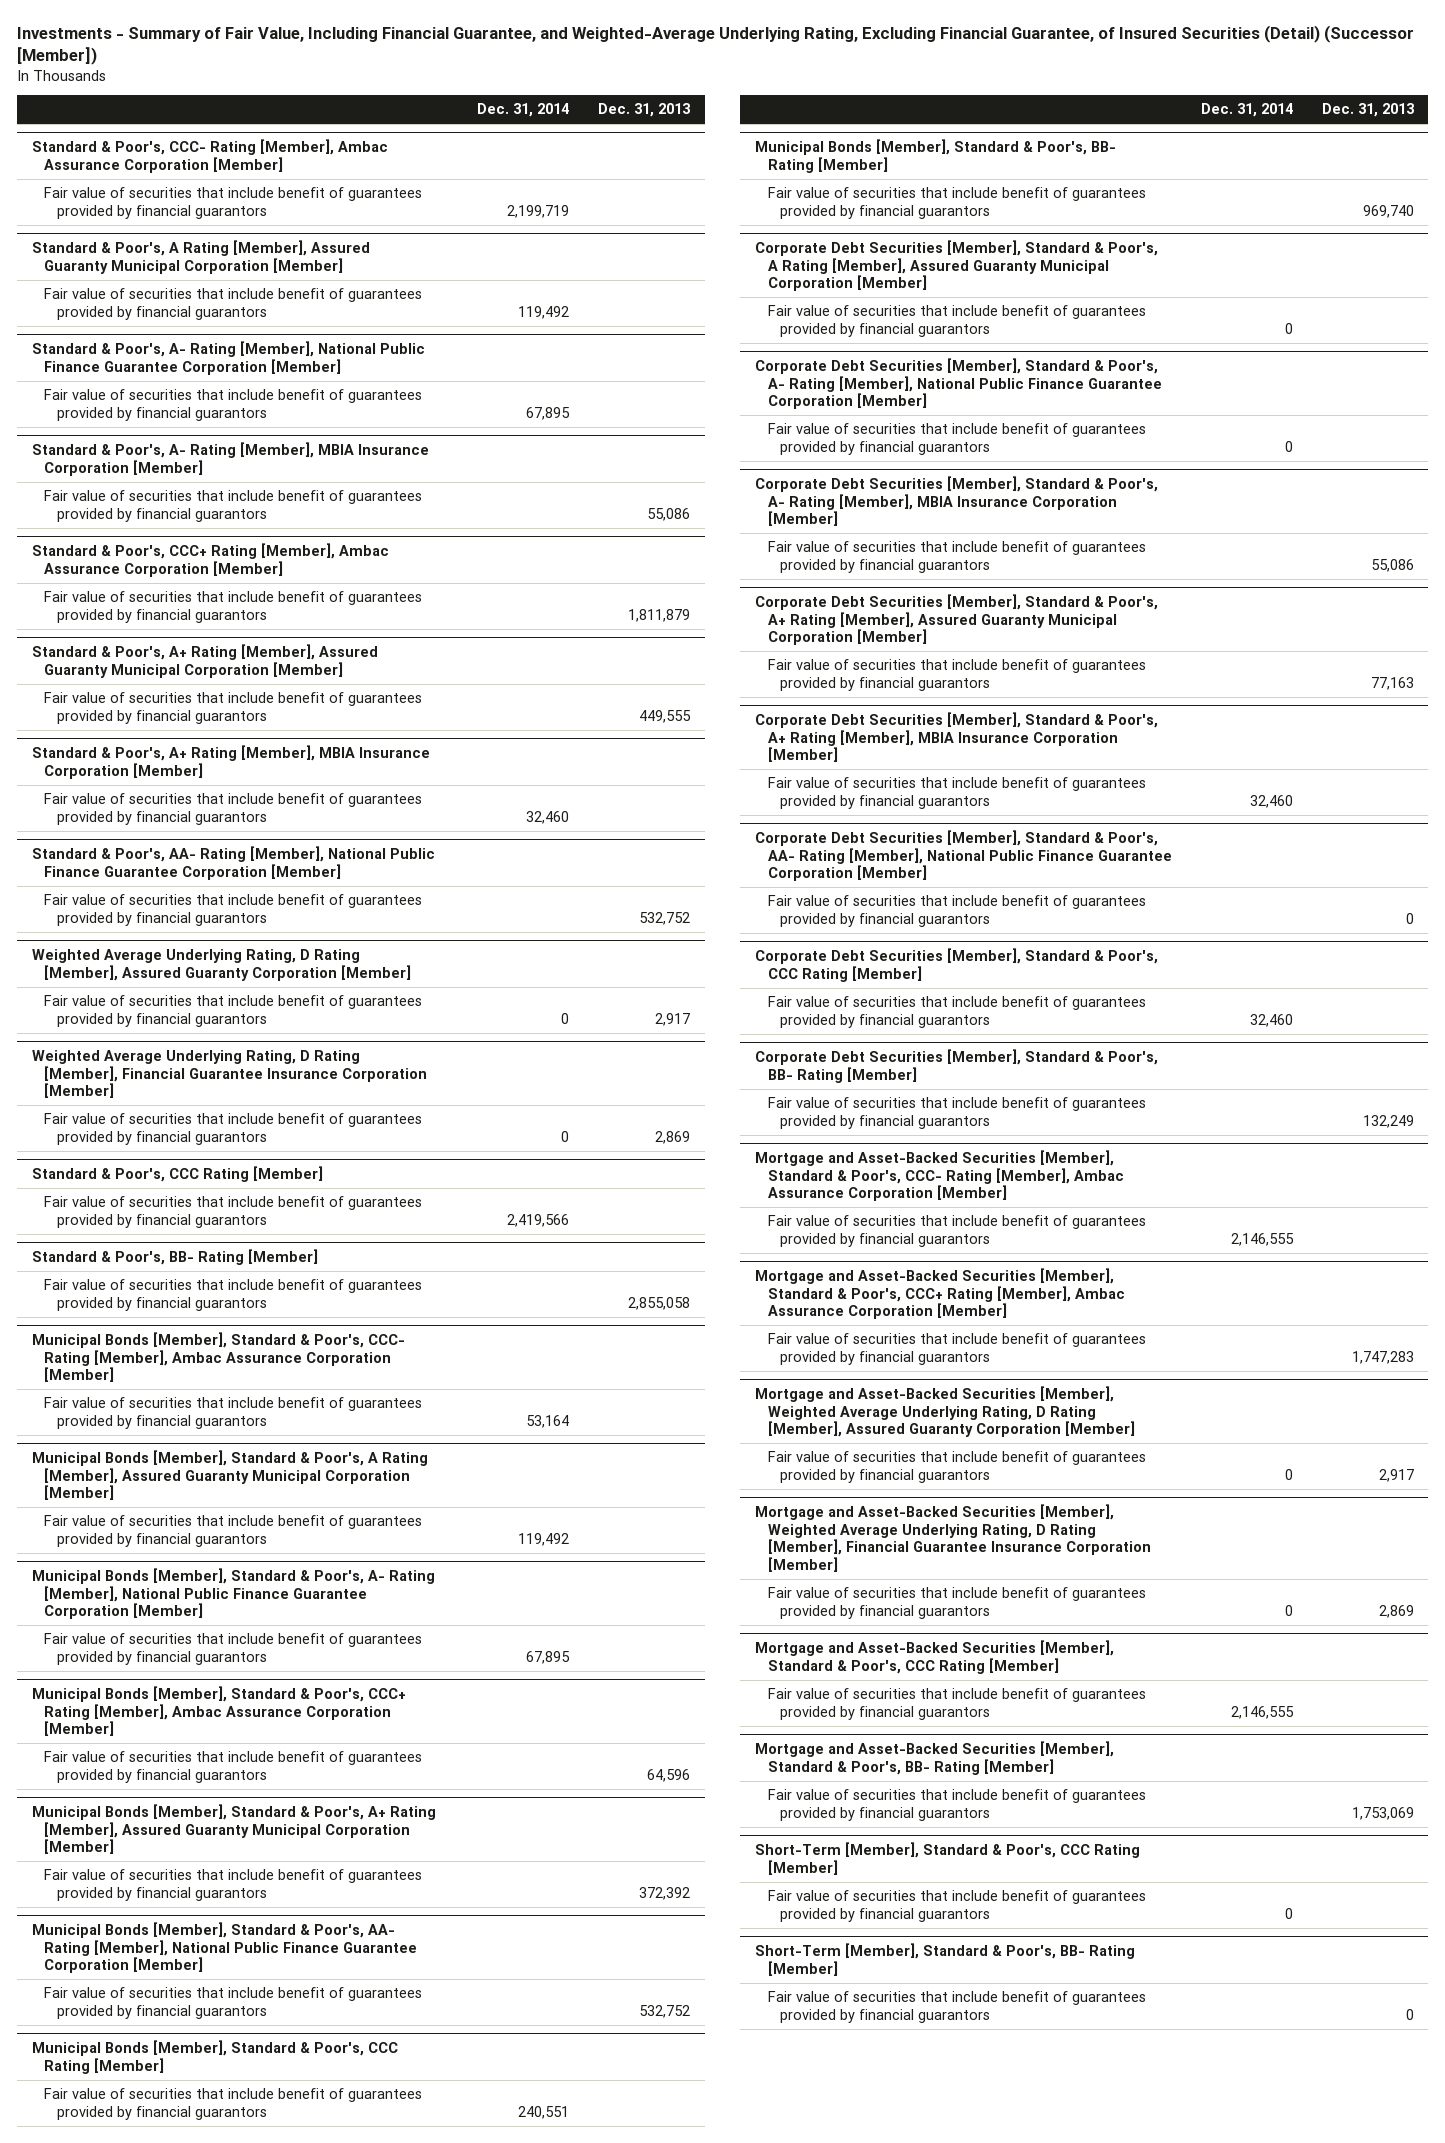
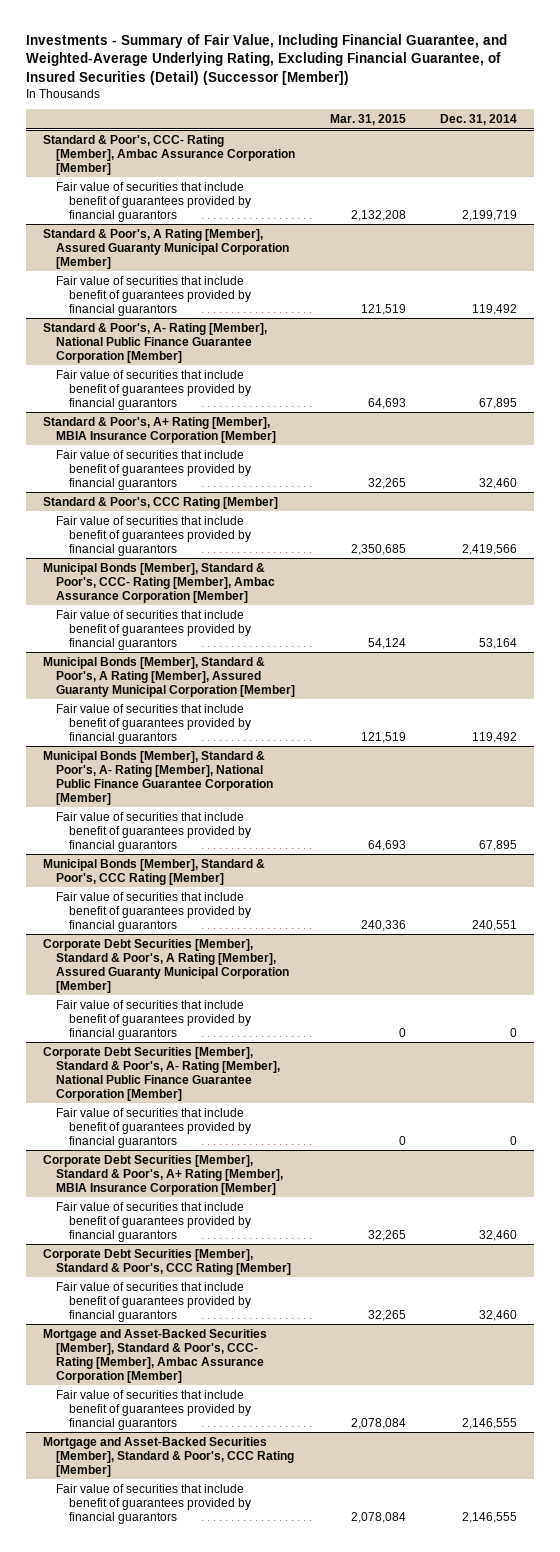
- | Dec. 31, 2014 | Dec. 31, 2013
+ | Mar. 31, 2015 | Dec. 31, 2014
- Standard & Poor's, A- Rating [Member], MBIA Insurance Corporation [Member]
- Fair value of securities that include benefit of guarantees provided by financial guarantors | | 55,086
- Standard & Poor's, CCC+ Rating [Member], Ambac Assurance Corporation [Member]
- Fair value of securities that include benefit of guarantees provided by financial guarantors | | 1,811,879
- Standard & Poor's, A+ Rating [Member], Assured Guaranty Municipal Corporation [Member]
- Fair value of securities that include benefit of guarantees provided by financial guarantors | | 449,555
- Standard & Poor's, AA- Rating [Member], National Public Finance Guarantee Corporation [Member]
- Fair value of securities that include benefit of guarantees provided by financial guarantors | | 532,752
- Weighted Average Underlying Rating, D Rating [Member], Assured Guaranty Corporation [Member]
- Fair value of securities that include benefit of guarantees provided by financial guarantors | 0 | 2,917
- Weighted Average Underlying Rating, D Rating [Member], Financial Guarantee Insurance Corporation [Member]
- Fair value of securities that include benefit of guarantees provided by financial guarantors | 0 | 2,869
- Standard & Poor's, BB- Rating [Member]
- Fair value of securities that include benefit of guarantees provided by financial guarantors | | 2,855,058
- Municipal Bonds [Member], Standard & Poor's, CCC+ Rating [Member], Ambac Assurance Corporation [Member]
- Fair value of securities that include benefit of guarantees provided by financial guarantors | | 64,596
- Municipal Bonds [Member], Standard & Poor's, A+ Rating [Member], Assured Guaranty Municipal Corporation [Member]
- Fair value of securities that include benefit of guarantees provided by financial guarantors | | 372,392
- Municipal Bonds [Member], Standard & Poor's, AA- Rating [Member], National Public Finance Guarantee Corporation [Member]
- Fair value of securities that include benefit of guarantees provided by financial guarantors | | 532,752
- Municipal Bonds [Member], Standard & Poor's, BB- Rating [Member]
- Fair value of securities that include benefit of guarantees provided by financial guarantors | | 969,740
- Corporate Debt Securities [Member], Standard & Poor's, A- Rating [Member], MBIA Insurance Corporation [Member]
- Fair value of securities that include benefit of guarantees provided by financial guarantors | | 55,086
- Corporate Debt Securities [Member], Standard & Poor's, A+ Rating [Member], Assured Guaranty Municipal Corporation [Member]
- Fair value of securities that include benefit of guarantees provided by financial guarantors | | 77,163
- Corporate Debt Securities [Member], Standard & Poor's, AA- Rating [Member], National Public Finance Guarantee Corporation [Member]
- Fair value of securities that include benefit of guarantees provided by financial guarantors | | 0
- Corporate Debt Securities [Member], Standard & Poor's, BB- Rating [Member]
- Fair value of securities that include benefit of guarantees provided by financial guarantors | | 132,249
- Mortgage and Asset-Backed Securities [Member], Standard & Poor's, CCC+ Rating [Member], Ambac Assurance Corporation [Member]
- Fair value of securities that include benefit of guarantees provided by financial guarantors | | 1,747,283
- Mortgage and Asset-Backed Securities [Member], Weighted Average Underlying Rating, D Rating [Member], Assured Guaranty Corporation [Member]
- Fair value of securities that include benefit of guarantees provided by financial guarantors | 0 | 2,917
- Mortgage and Asset-Backed Securities [Member], Weighted Average Underlying Rating, D Rating [Member], Financial Guarantee Insurance Corporation [Member]
- Fair value of securities that include benefit of guarantees provided by financial guarantors | 0 | 2,869
- Mortgage and Asset-Backed Securities [Member], Standard & Poor's, BB- Rating [Member]
- Fair value of securities that include benefit of guarantees provided by financial guarantors | | 1,753,069
- Short-Term [Member], Standard & Poor's, CCC Rating [Member]
- Fair value of securities that include benefit of guarantees provided by financial guarantors | 0 |
- Short-Term [Member], Standard & Poor's, BB- Rating [Member]
- Fair value of securities that include benefit of guarantees provided by financial guarantors | | 0

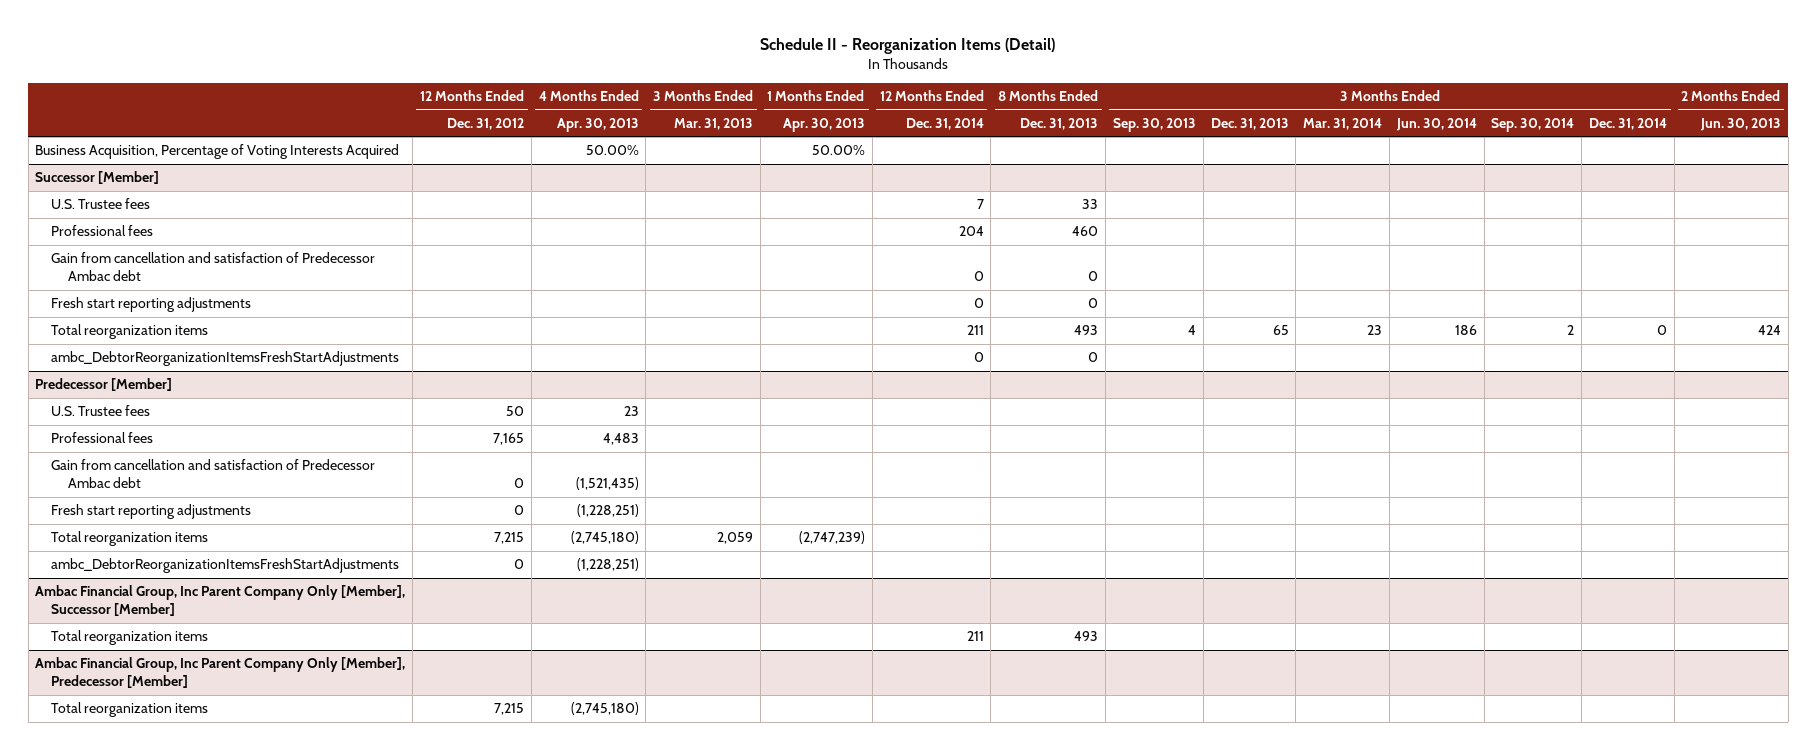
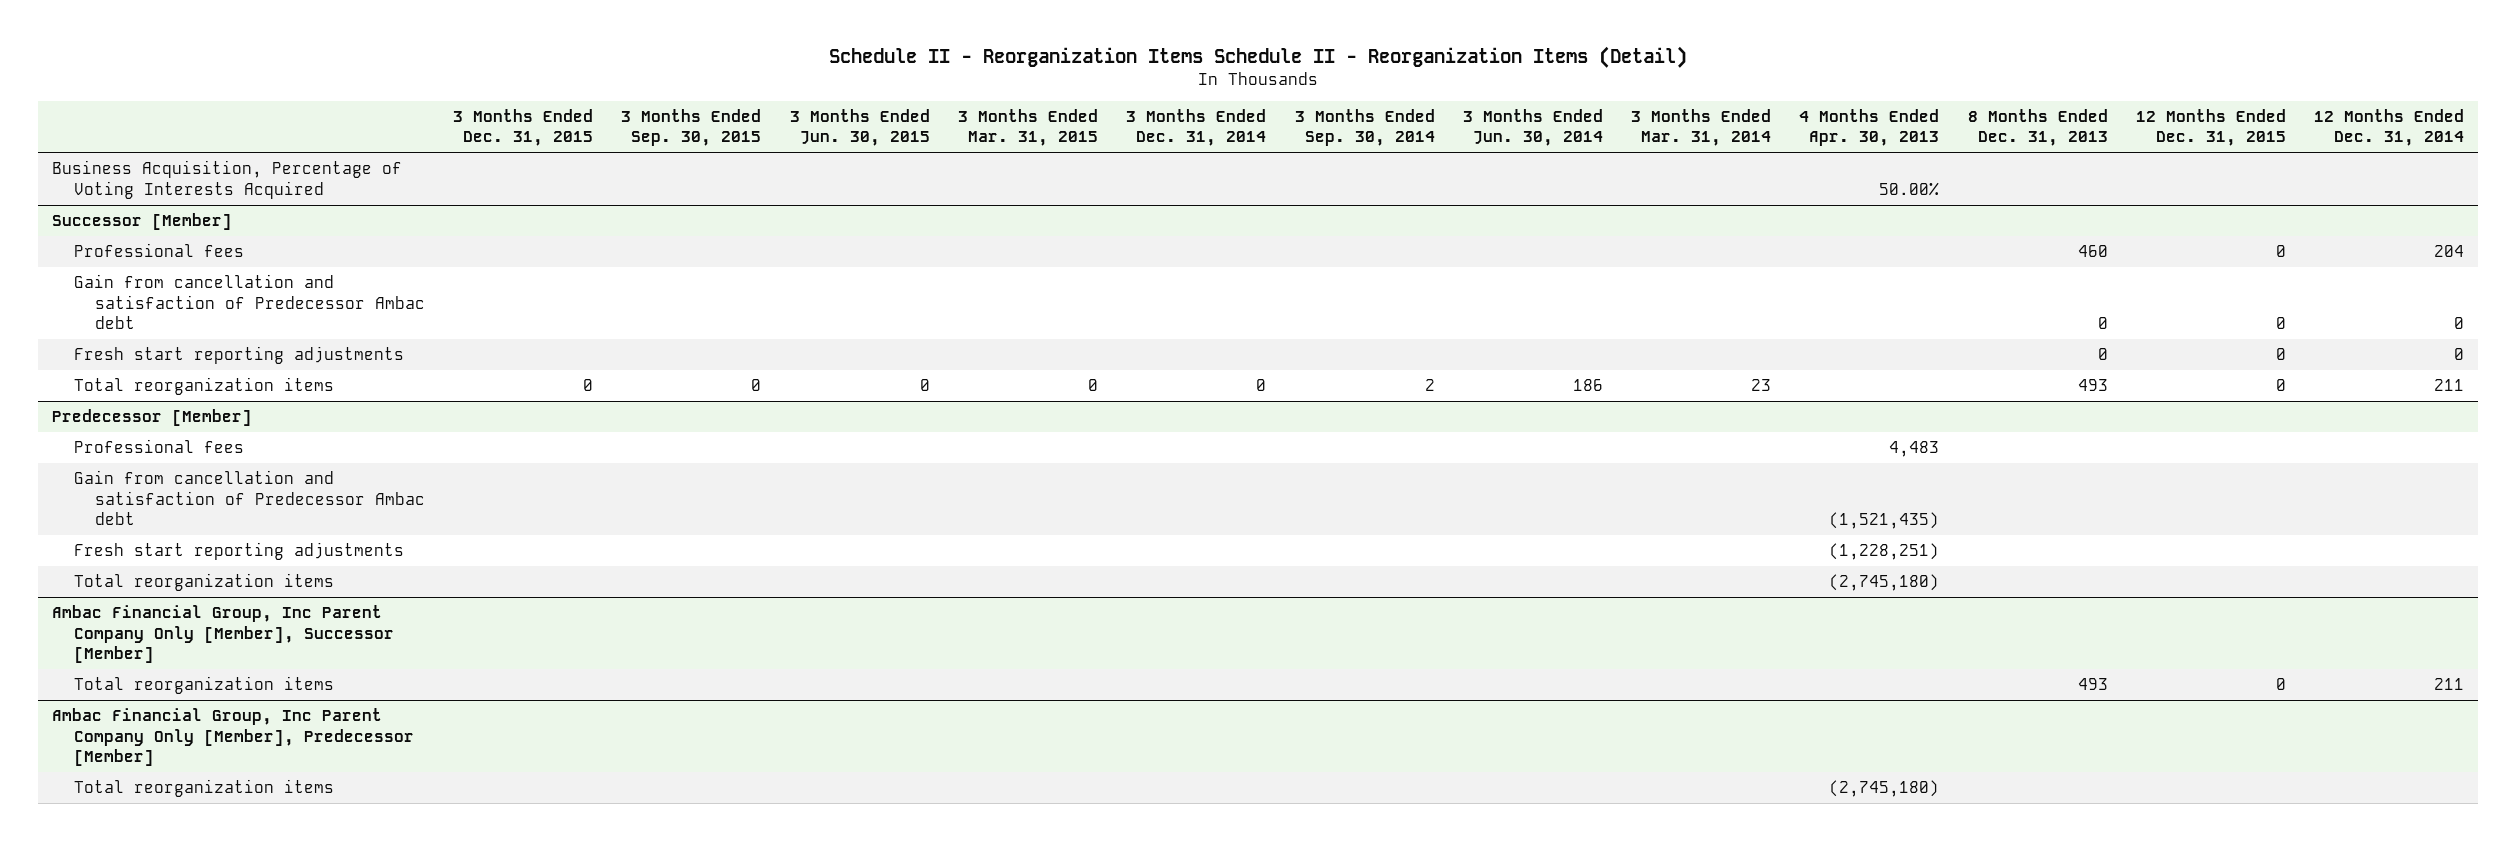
- Schedule II - Reorganization Items (Detail)
+ Schedule II - Reorganization Items Schedule II - Reorganization Items (Detail)
- | 12 Months Ended Dec. 31, 2012 | 4 Months Ended Apr. 30, 2013 | 3 Months Ended Mar. 31, 2013 | 1 Months Ended Apr. 30, 2013 | 12 Months Ended Dec. 31, 2014 | 8 Months Ended Dec. 31, 2013 | 3 Months Ended Sep. 30, 2013 | 3 Months Ended Dec. 31, 2013 | 3 Months Ended Mar. 31, 2014 | 3 Months Ended Jun. 30, 2014 | 3 Months Ended Sep. 30, 2014 | 3 Months Ended Dec. 31, 2014 | 2 Months Ended Jun. 30, 2013
+ | 3 Months Ended Dec. 31, 2015 | 3 Months Ended Sep. 30, 2015 | 3 Months Ended Jun. 30, 2015 | 3 Months Ended Mar. 31, 2015 | 3 Months Ended Dec. 31, 2014 | 3 Months Ended Sep. 30, 2014 | 3 Months Ended Jun. 30, 2014 | 3 Months Ended Mar. 31, 2014 | 4 Months Ended Apr. 30, 2013 | 8 Months Ended Dec. 31, 2013 | 12 Months Ended Dec. 31, 2015 | 12 Months Ended Dec. 31, 2014
@ Successor [Member]
- U.S. Trustee fees | | | | | 7 | 33 | | | | | | |
- ambc_DebtorReorganizationItemsFreshStartAdjustments | | | | | 0 | 0 | | | | | | |
@ Predecessor [Member]
- U.S. Trustee fees | 50 | 23 | | | | | | | | | | |
- ambc_DebtorReorganizationItemsFreshStartAdjustments | 0 | (1,228,251) | | | | | | | | | | |

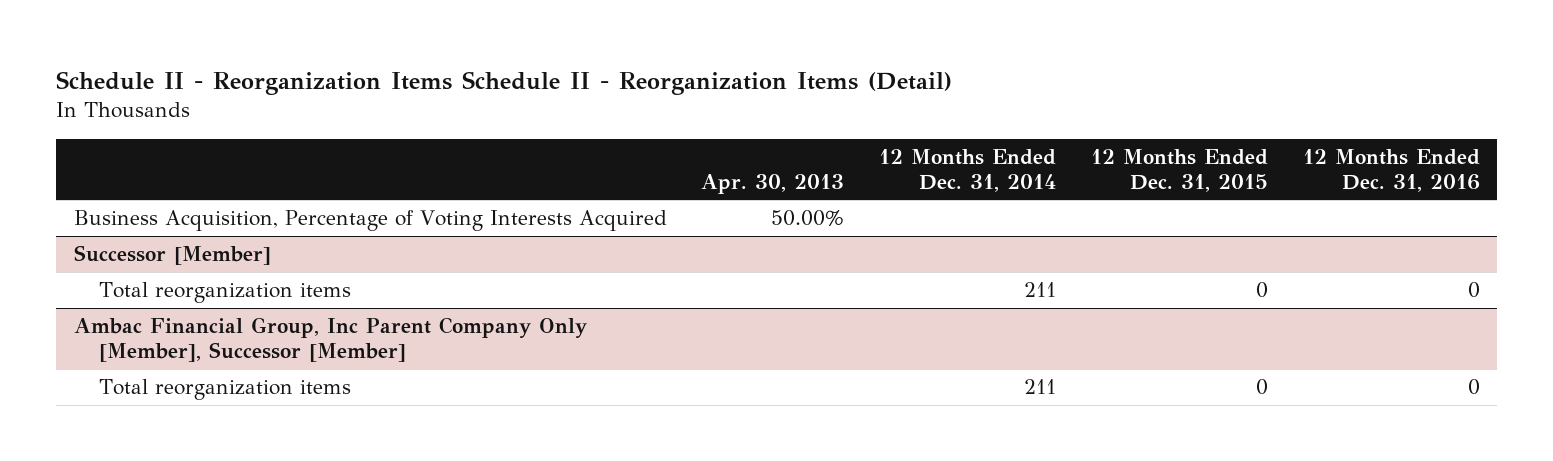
- | 3 Months Ended Dec. 31, 2015 | 3 Months Ended Sep. 30, 2015 | 3 Months Ended Jun. 30, 2015 | 3 Months Ended Mar. 31, 2015 | 3 Months Ended Dec. 31, 2014 | 3 Months Ended Sep. 30, 2014 | 3 Months Ended Jun. 30, 2014 | 3 Months Ended Mar. 31, 2014 | 4 Months Ended Apr. 30, 2013 | 8 Months Ended Dec. 31, 2013 | 12 Months Ended Dec. 31, 2015 | 12 Months Ended Dec. 31, 2014
+ | Apr. 30, 2013 | 12 Months Ended Dec. 31, 2014 | 12 Months Ended Dec. 31, 2015 | 12 Months Ended Dec. 31, 2016
@ Successor [Member]
- Professional fees | | | | | | | | | | 460 | 0 | 204
- Gain from cancellation and satisfaction of Predecessor Ambac debt | | | | | | | | | | 0 | 0 | 0
- Fresh start reporting adjustments | | | | | | | | | | 0 | 0 | 0
- Predecessor [Member]
- Professional fees | | | | | | | | | 4,483 | | |
- Gain from cancellation and satisfaction of Predecessor Ambac debt | | | | | | | | | (1,521,435) | | |
- Fresh start reporting adjustments | | | | | | | | | (1,228,251) | | |
- Total reorganization items | | | | | | | | | (2,745,180) | | |
- Ambac Financial Group, Inc Parent Company Only [Member], Predecessor [Member]
- Total reorganization items | | | | | | | | | (2,745,180) | | |

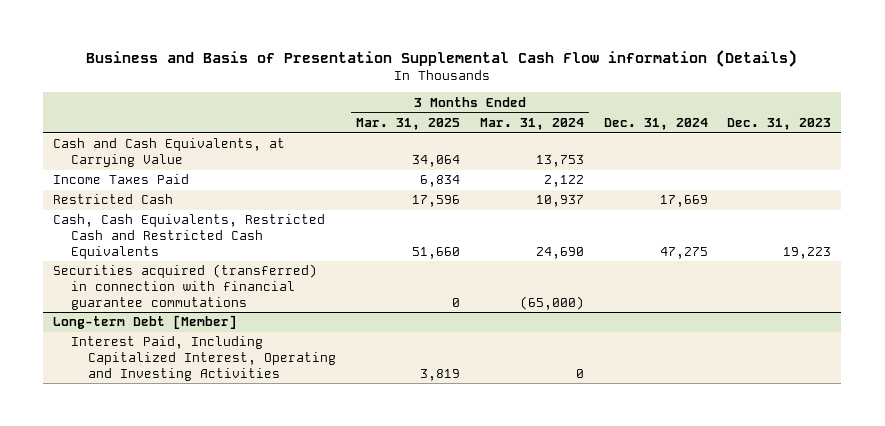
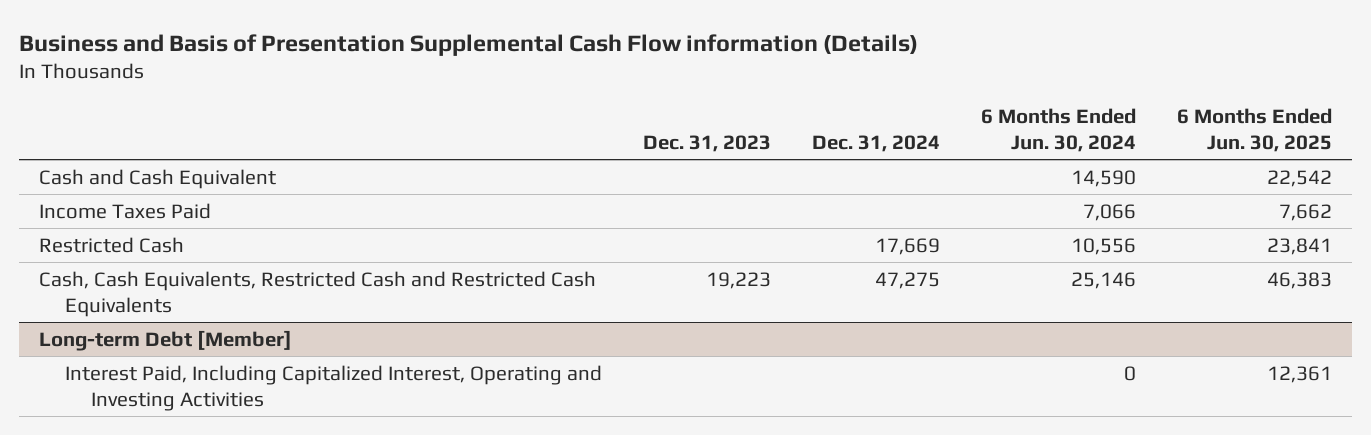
- | 3 Months Ended Mar. 31, 2025 | 3 Months Ended Mar. 31, 2024 | Dec. 31, 2024 | Dec. 31, 2023
+ | Dec. 31, 2023 | Dec. 31, 2024 | 6 Months Ended Jun. 30, 2024 | 6 Months Ended Jun. 30, 2025
- Cash and Cash Equivalents, at Carrying Value | 34,064 | 13,753 | |
+ Cash and Cash Equivalent | | | 14,590 | 22,542
- Securities acquired (transferred) in connection with financial guarantee commutations | 0 | (65,000) | |

